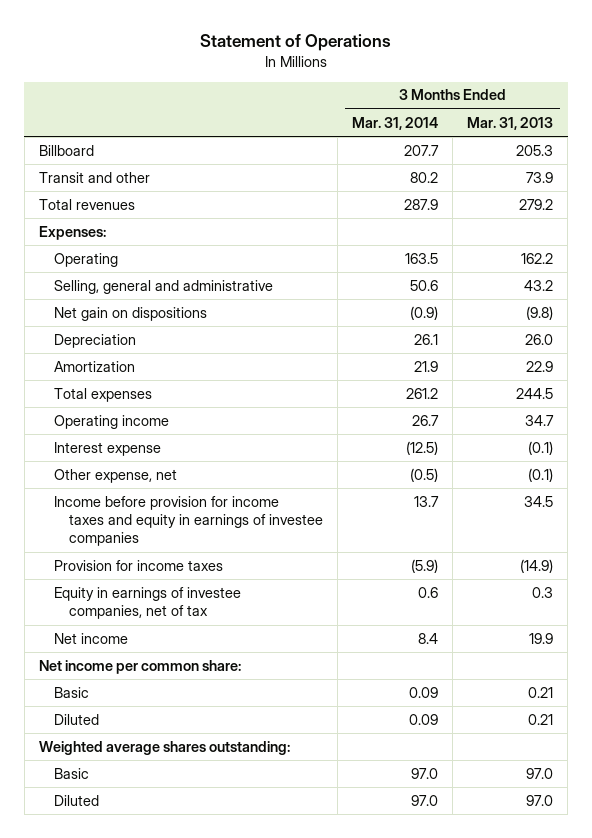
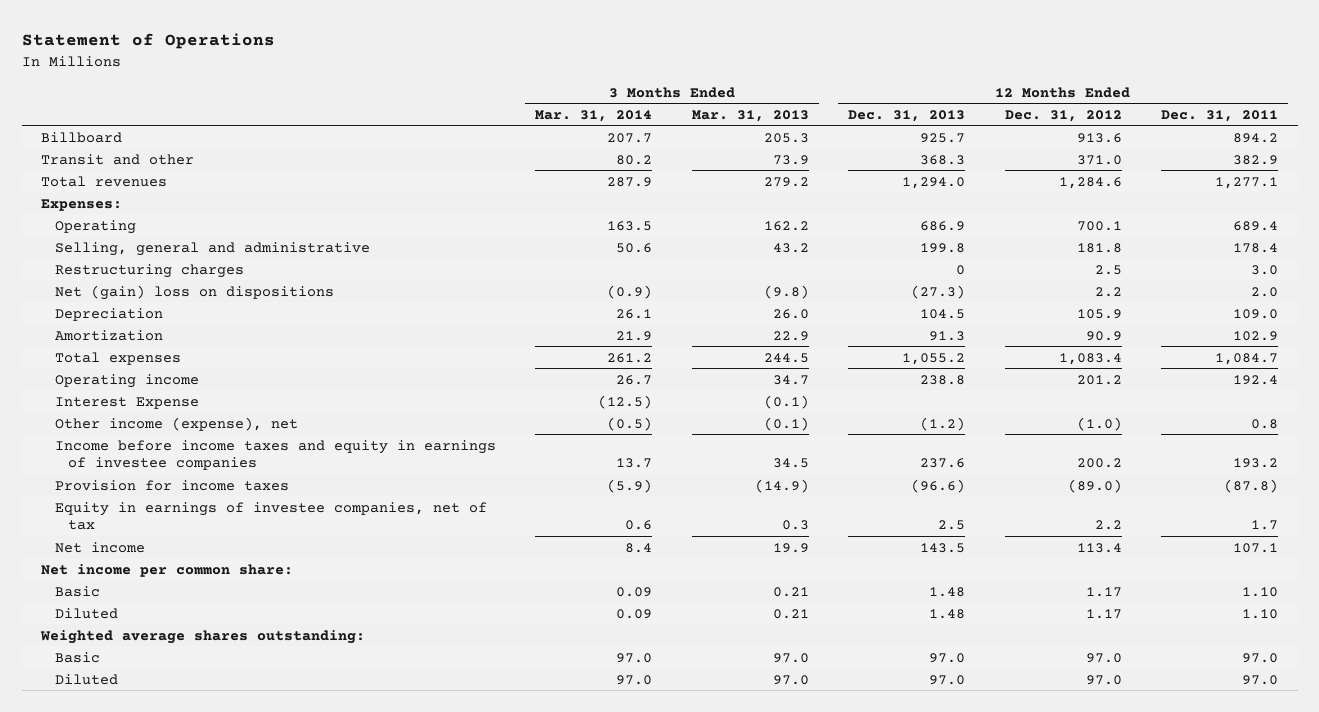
- | 3 Months Ended Mar. 31, 2014 | 3 Months Ended Mar. 31, 2013
+ | 3 Months Ended Mar. 31, 2014 | 3 Months Ended Mar. 31, 2013 | 12 Months Ended Dec. 31, 2013 | 12 Months Ended Dec. 31, 2012 | 12 Months Ended Dec. 31, 2011
- Net gain on dispositions | (0.9) | (9.8)
+ Restructuring charges | | | 0 | 2.5 | 3.0
+ Net (gain) loss on dispositions | (0.9) | (9.8) | (27.3) | 2.2 | 2.0
- Interest expense | (12.5) | (0.1)
- Other expense, net | (0.5) | (0.1)
- Income before provision for income taxes and equity in earnings of investee companies | 13.7 | 34.5
+ Interest Expense | (12.5) | (0.1) | | |
+ Other income (expense), net | (0.5) | (0.1) | (1.2) | (1.0) | 0.8
+ Income before income taxes and equity in earnings of investee companies | 13.7 | 34.5 | 237.6 | 200.2 | 193.2

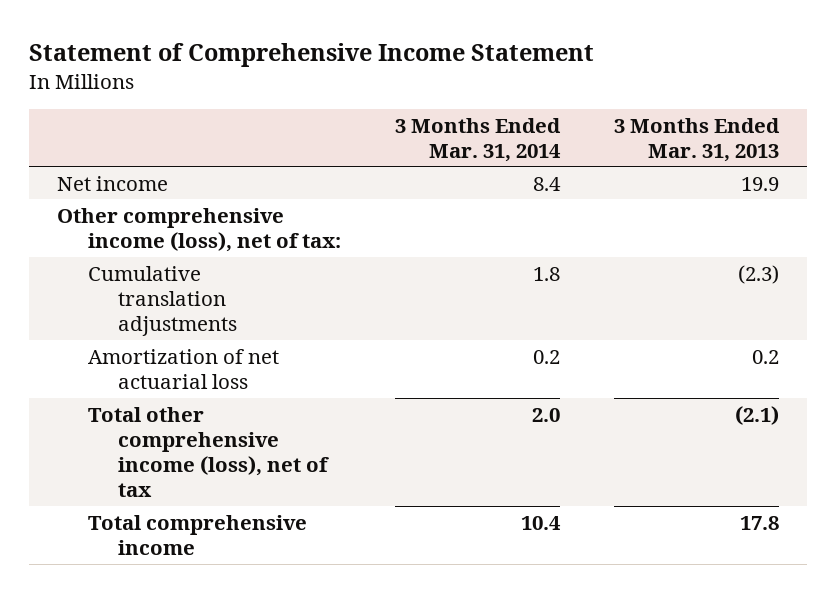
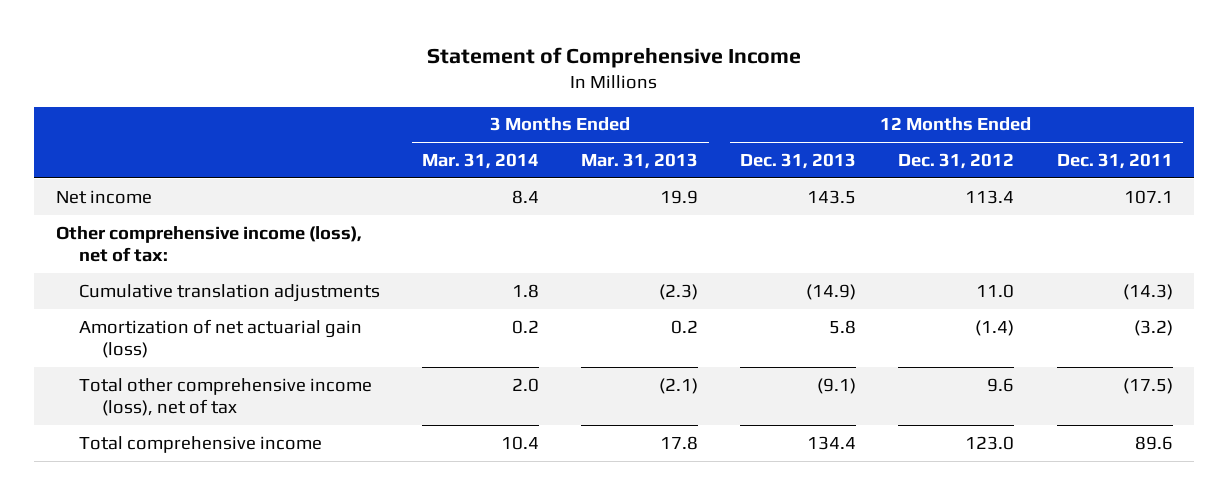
- Statement of Comprehensive Income Statement
+ Statement of Comprehensive Income
- | 3 Months Ended Mar. 31, 2014 | 3 Months Ended Mar. 31, 2013
+ | 3 Months Ended Mar. 31, 2014 | 3 Months Ended Mar. 31, 2013 | 12 Months Ended Dec. 31, 2013 | 12 Months Ended Dec. 31, 2012 | 12 Months Ended Dec. 31, 2011
- Amortization of net actuarial loss | 0.2 | 0.2
+ Amortization of net actuarial gain (loss) | 0.2 | 0.2 | 5.8 | (1.4) | (3.2)

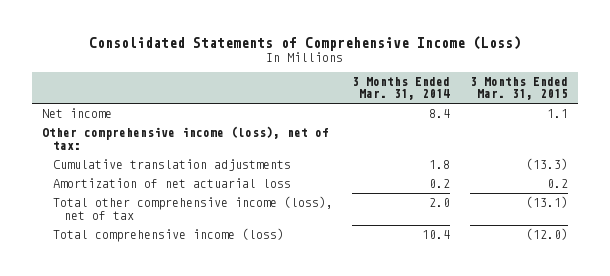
- Statement of Comprehensive Income
+ Consolidated Statements of Comprehensive Income (Loss)
- | 3 Months Ended Mar. 31, 2014 | 3 Months Ended Mar. 31, 2013 | 12 Months Ended Dec. 31, 2013 | 12 Months Ended Dec. 31, 2012 | 12 Months Ended Dec. 31, 2011
+ | 3 Months Ended Mar. 31, 2014 | 3 Months Ended Mar. 31, 2015
- Amortization of net actuarial gain (loss) | 0.2 | 0.2 | 5.8 | (1.4) | (3.2)
+ Amortization of net actuarial loss | 0.2 | 0.2
- Total comprehensive income | 10.4 | 17.8 | 134.4 | 123.0 | 89.6
+ Total comprehensive income (loss) | 10.4 | (12.0)

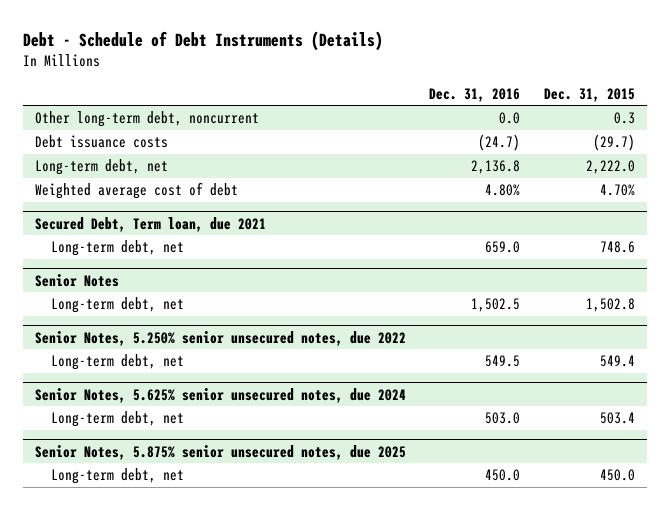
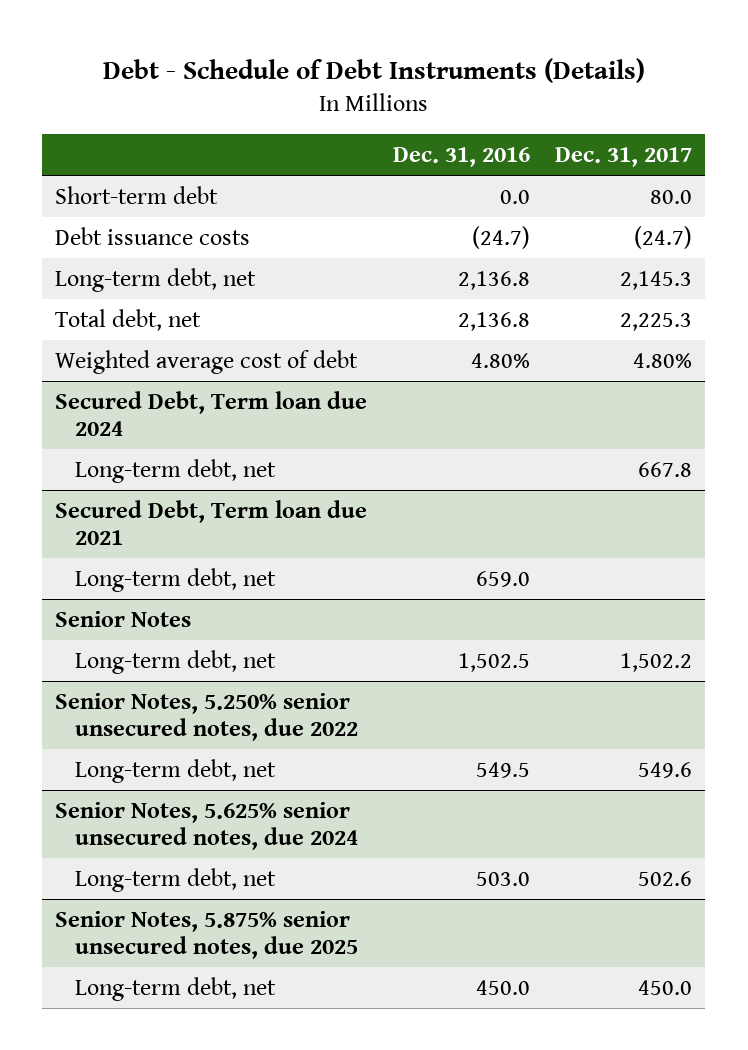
- | Dec. 31, 2016 | Dec. 31, 2015
+ | Dec. 31, 2016 | Dec. 31, 2017
- Other long-term debt, noncurrent | 0.0 | 0.3
+ Short-term debt | 0.0 | 80.0
+ Total debt, net | 2,136.8 | 2,225.3
- Secured Debt, Term loan, due 2021
+ Secured Debt, Term loan due 2024
+ Long-term debt, net | | 667.8
+ Secured Debt, Term loan due 2021

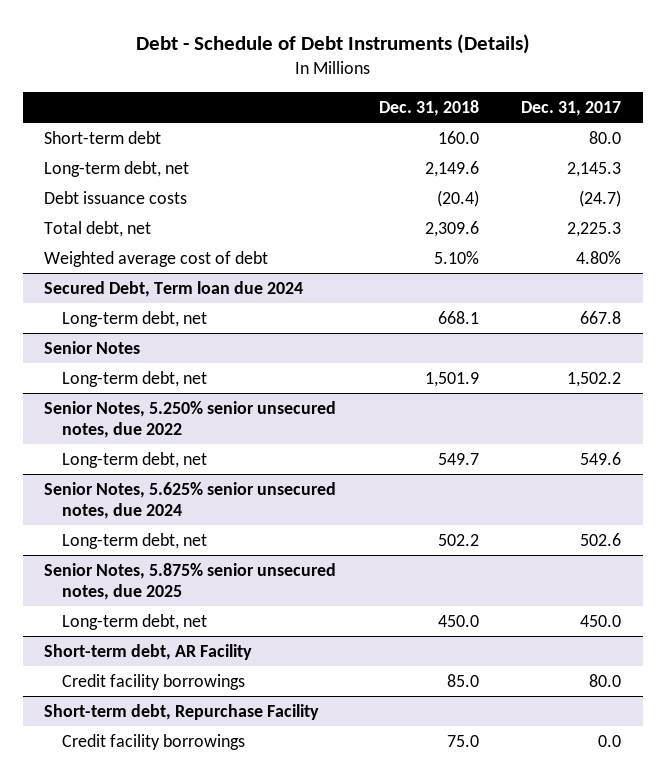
- | Dec. 31, 2016 | Dec. 31, 2017
+ | Dec. 31, 2018 | Dec. 31, 2017
moved down: Debt issuance costs | (20.4) | (24.7)
- Secured Debt, Term loan due 2021
- Long-term debt, net | 659.0 |
+ Short-term debt, AR Facility
+ Credit facility borrowings | 85.0 | 80.0
+ Short-term debt, Repurchase Facility
+ Credit facility borrowings | 75.0 | 0.0

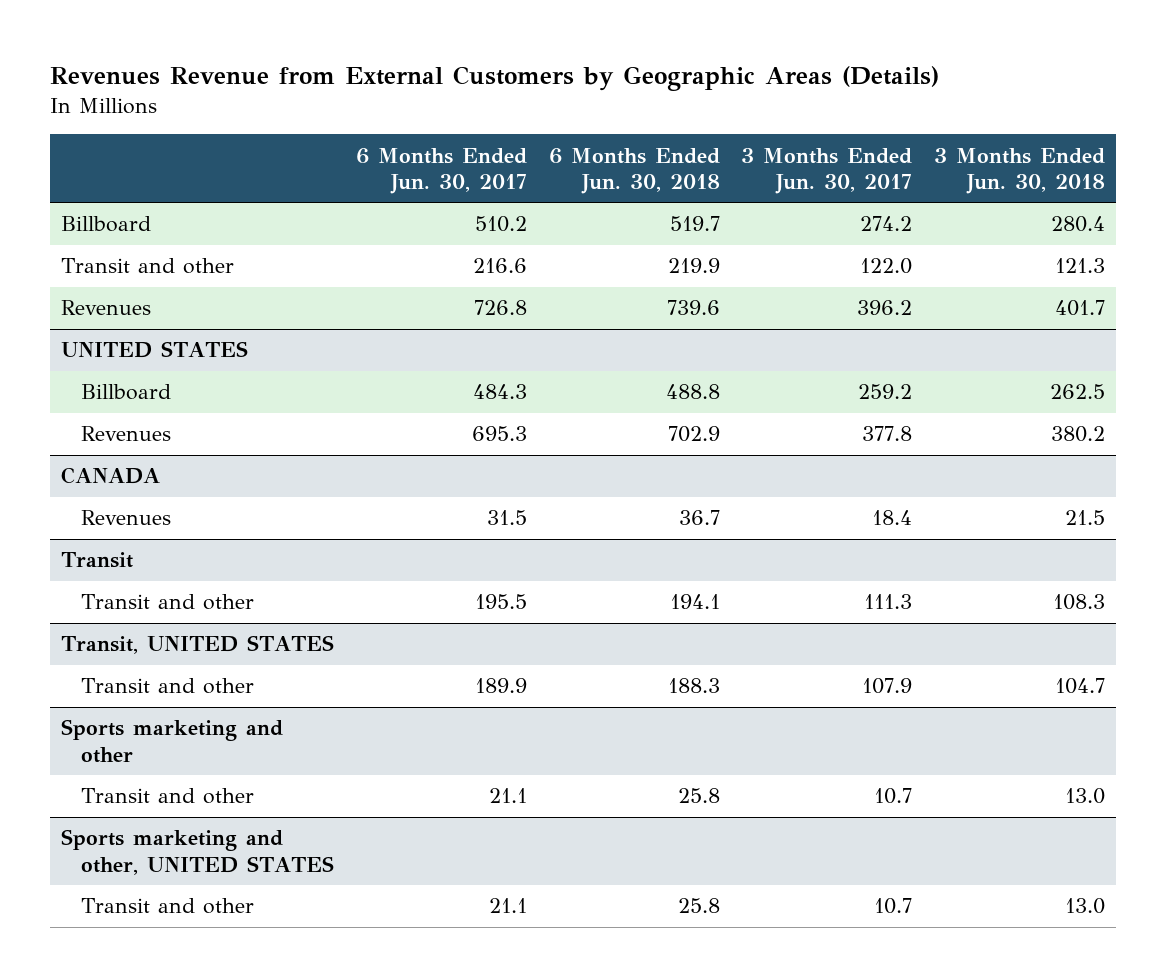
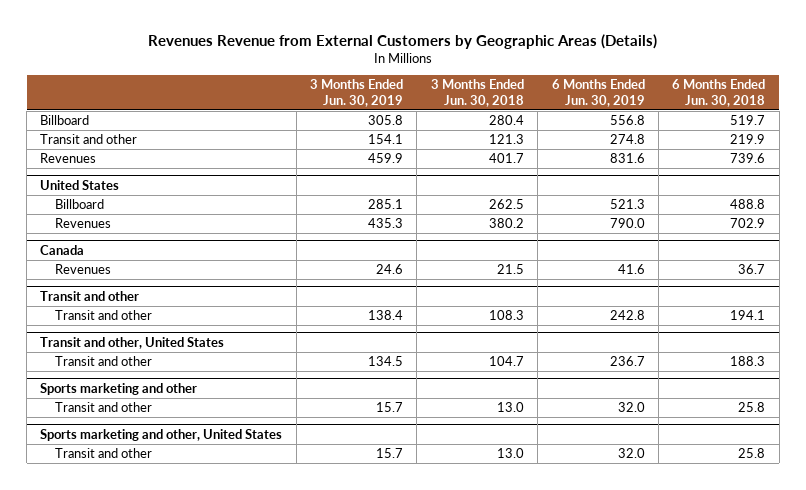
- | 6 Months Ended Jun. 30, 2017 | 6 Months Ended Jun. 30, 2018 | 3 Months Ended Jun. 30, 2017 | 3 Months Ended Jun. 30, 2018
+ | 3 Months Ended Jun. 30, 2019 | 3 Months Ended Jun. 30, 2018 | 6 Months Ended Jun. 30, 2019 | 6 Months Ended Jun. 30, 2018
- UNITED STATES
+ United States
- CANADA
+ Canada
- Transit
+ Transit and other
- Transit, UNITED STATES
+ Transit and other, United States
- Sports marketing and other, UNITED STATES
+ Sports marketing and other, United States

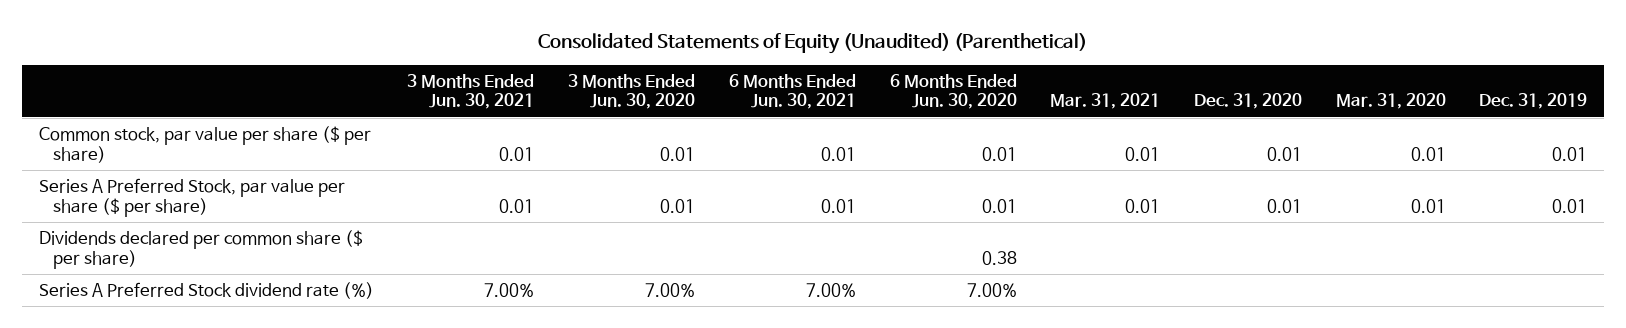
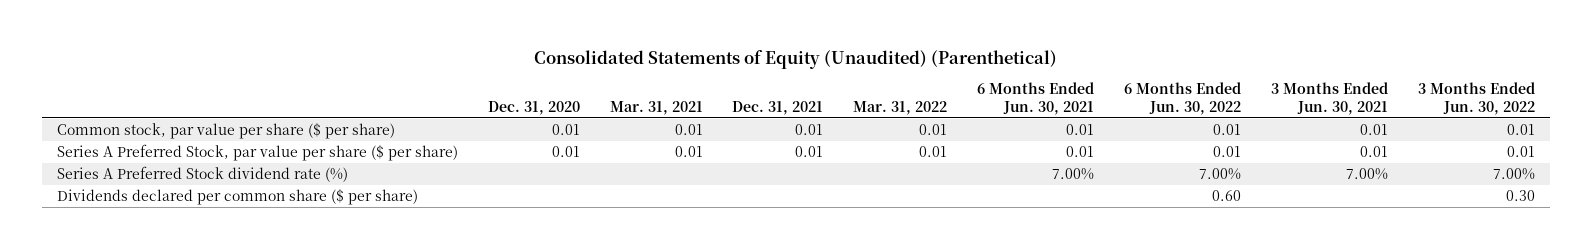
- | 3 Months Ended Jun. 30, 2021 | 3 Months Ended Jun. 30, 2020 | 6 Months Ended Jun. 30, 2021 | 6 Months Ended Jun. 30, 2020 | Mar. 31, 2021 | Dec. 31, 2020 | Mar. 31, 2020 | Dec. 31, 2019
+ | Dec. 31, 2020 | Mar. 31, 2021 | Dec. 31, 2021 | Mar. 31, 2022 | 6 Months Ended Jun. 30, 2021 | 6 Months Ended Jun. 30, 2022 | 3 Months Ended Jun. 30, 2021 | 3 Months Ended Jun. 30, 2022
moved down: Dividends declared per common share ($ per share) | | | | | | 0.60 | | 0.30

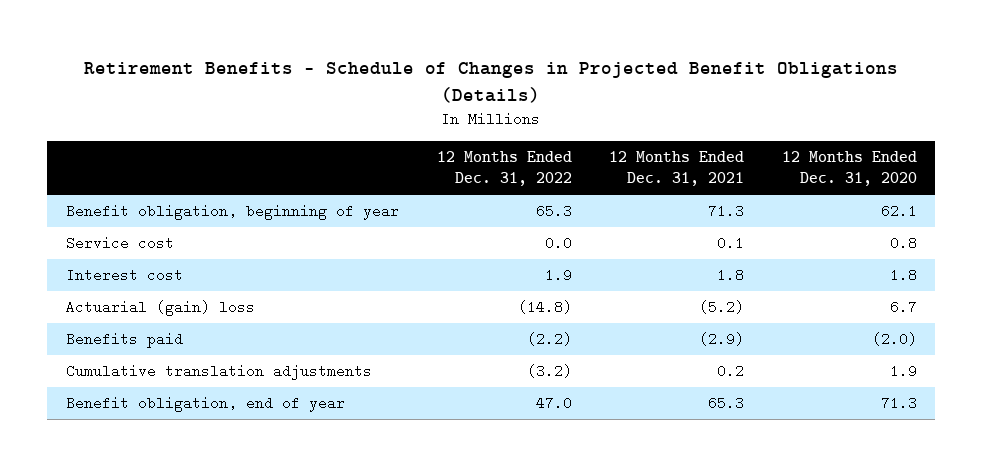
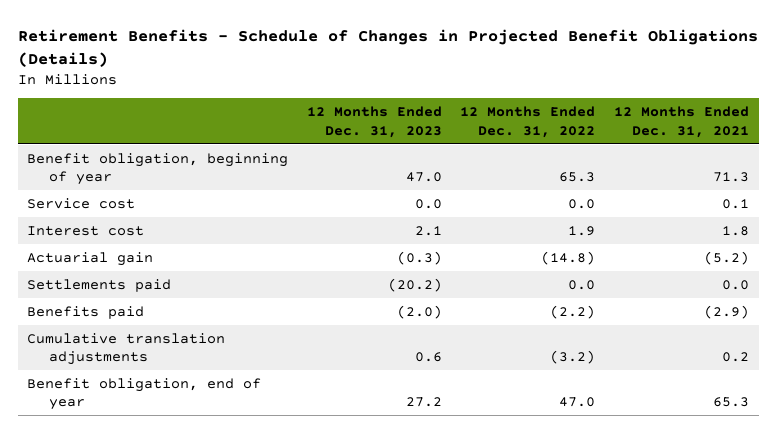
- | 12 Months Ended Dec. 31, 2022 | 12 Months Ended Dec. 31, 2021 | 12 Months Ended Dec. 31, 2020
+ | 12 Months Ended Dec. 31, 2023 | 12 Months Ended Dec. 31, 2022 | 12 Months Ended Dec. 31, 2021
- Actuarial (gain) loss | (14.8) | (5.2) | 6.7
+ Actuarial gain | (0.3) | (14.8) | (5.2)
+ Settlements paid | (20.2) | 0.0 | 0.0

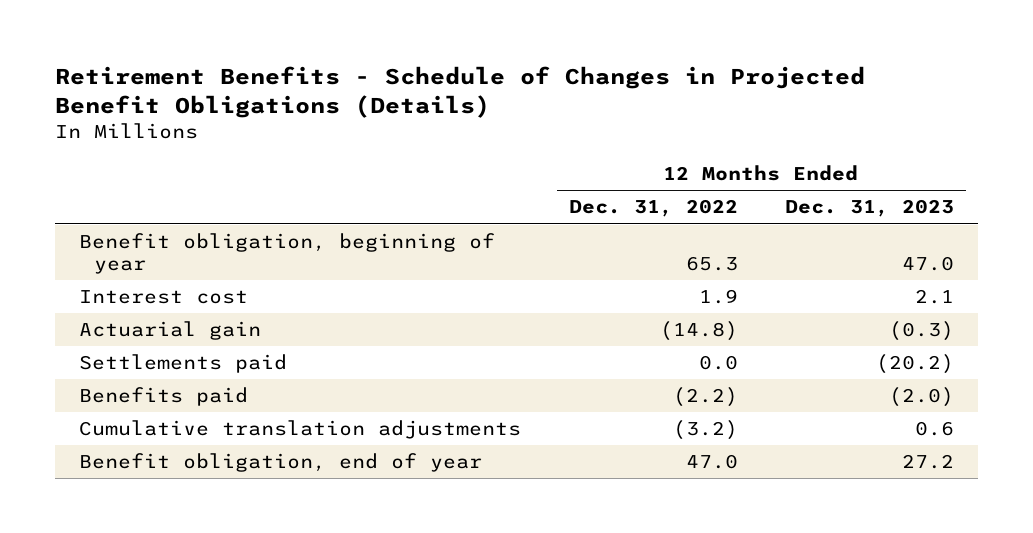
- | 12 Months Ended Dec. 31, 2023 | 12 Months Ended Dec. 31, 2022 | 12 Months Ended Dec. 31, 2021
+ | 12 Months Ended Dec. 31, 2022 | 12 Months Ended Dec. 31, 2023
- Service cost | 0.0 | 0.0 | 0.1

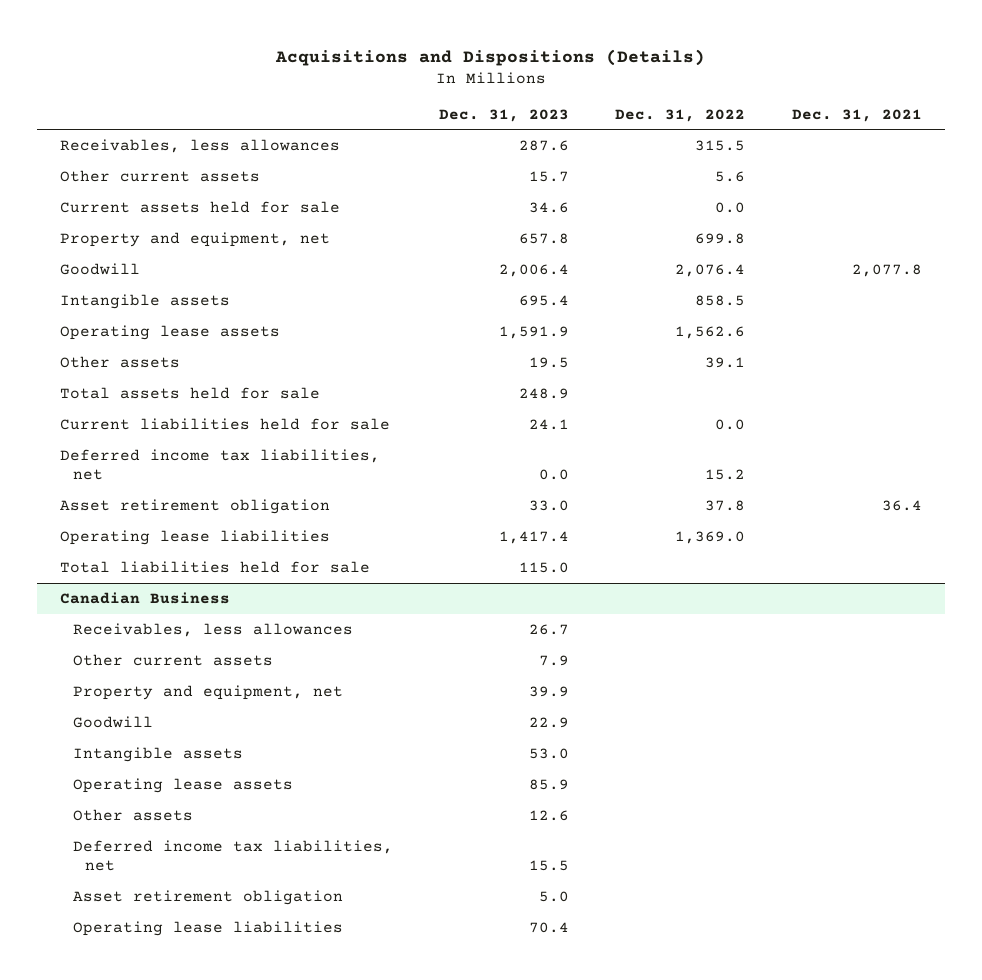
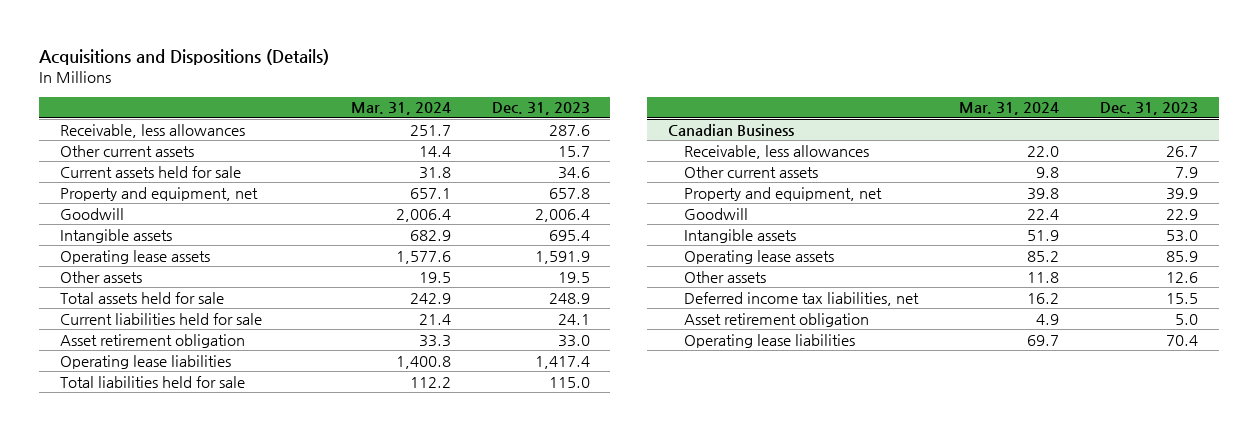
- | Dec. 31, 2023 | Dec. 31, 2022 | Dec. 31, 2021
+ | Mar. 31, 2024 | Dec. 31, 2023
- Receivables, less allowances | 287.6 | 315.5 |
+ Receivable, less allowances | 251.7 | 287.6
- Deferred income tax liabilities, net | 0.0 | 15.2 |
@ Canadian Business
- Receivables, less allowances | 26.7 | |
+ Receivable, less allowances | 22.0 | 26.7

